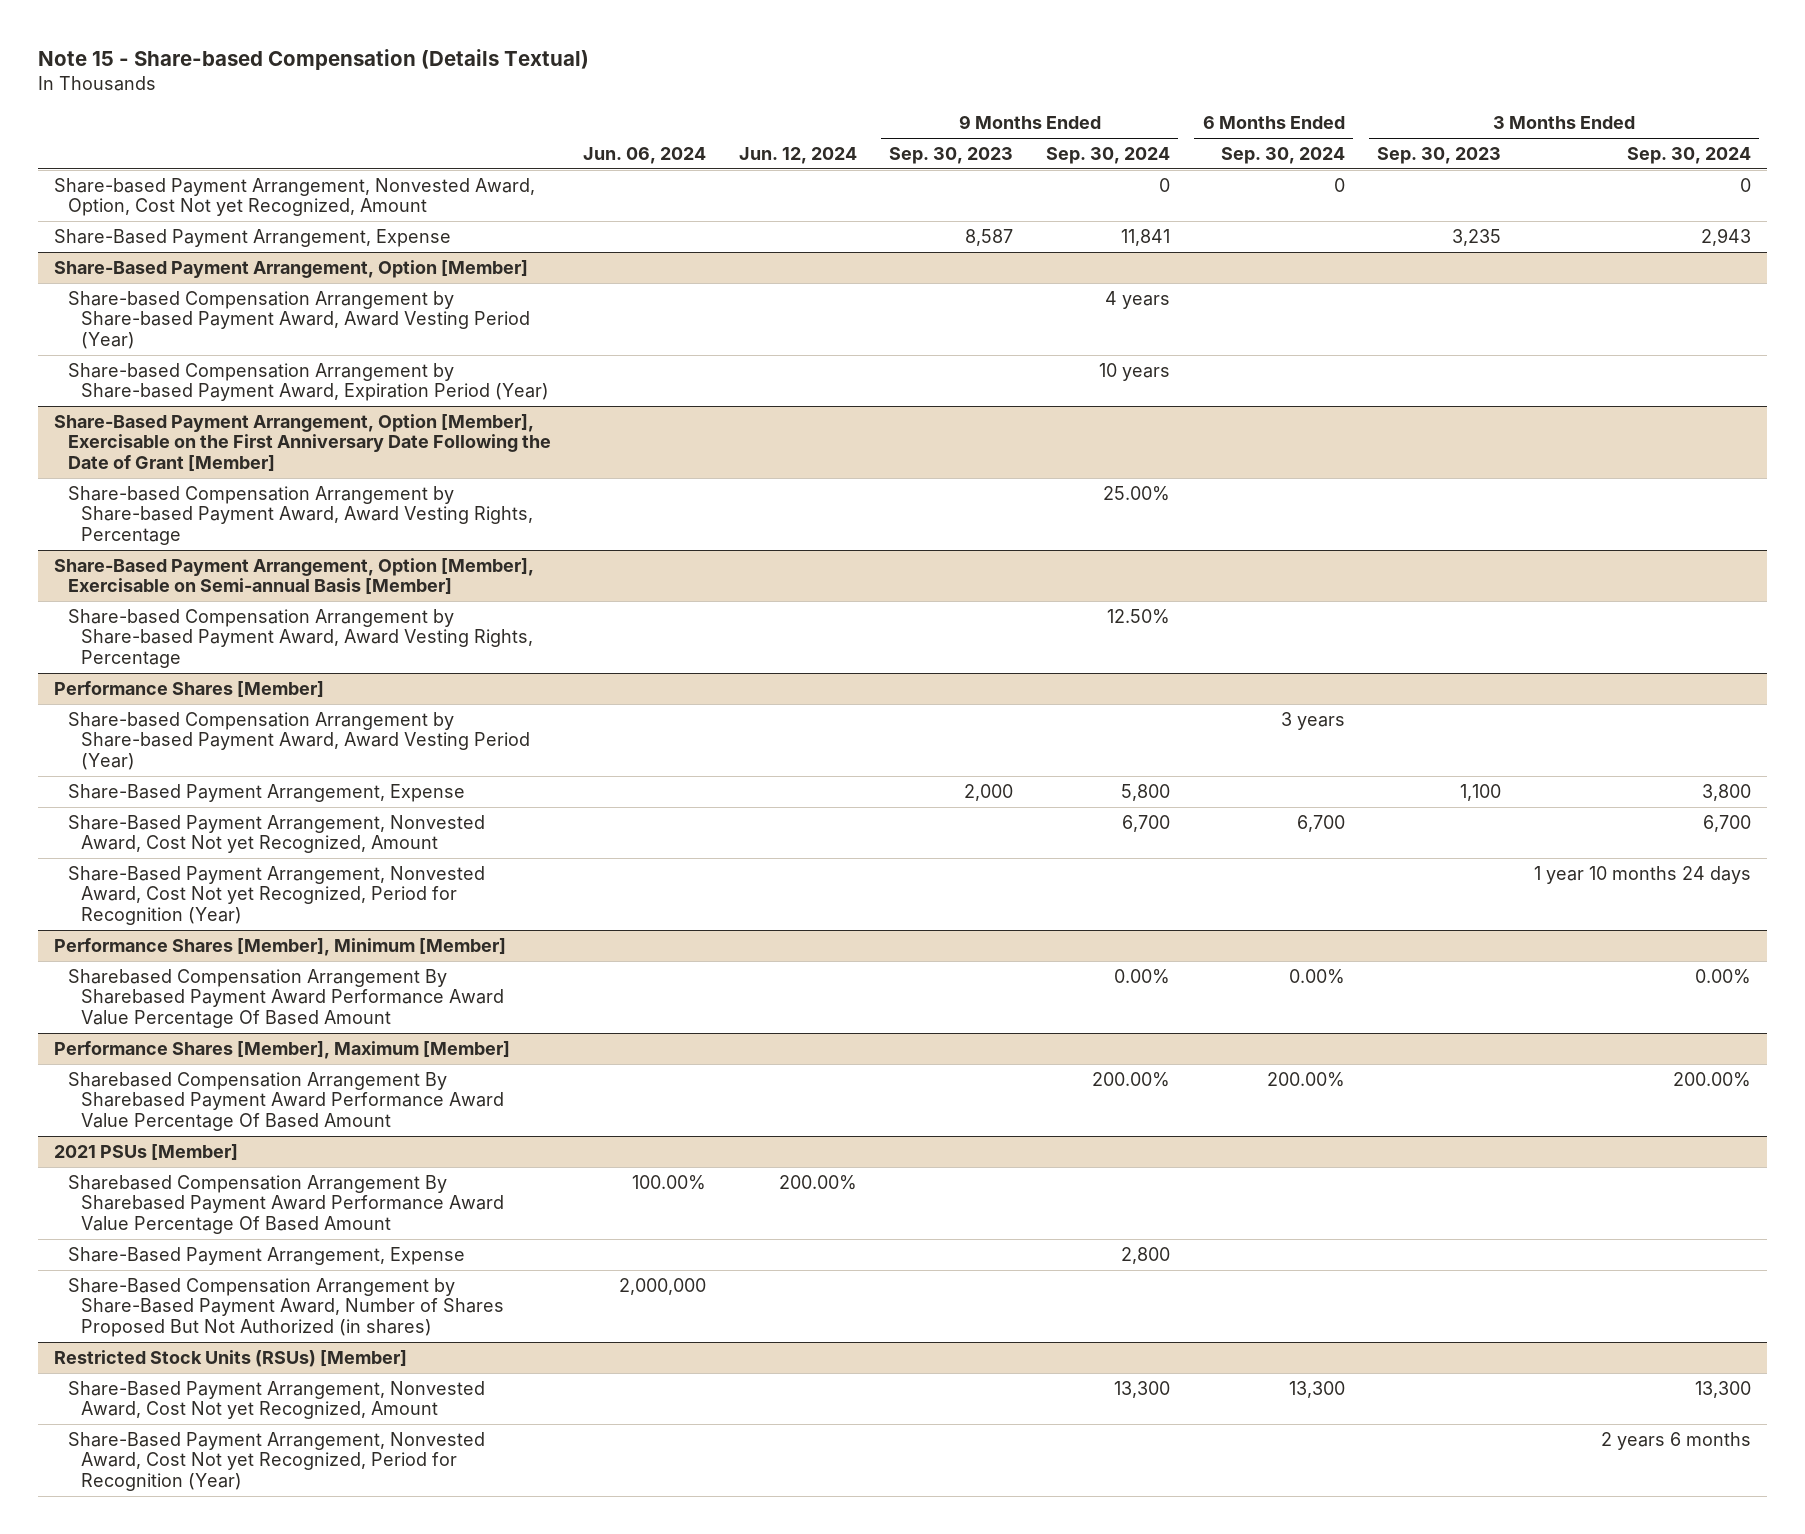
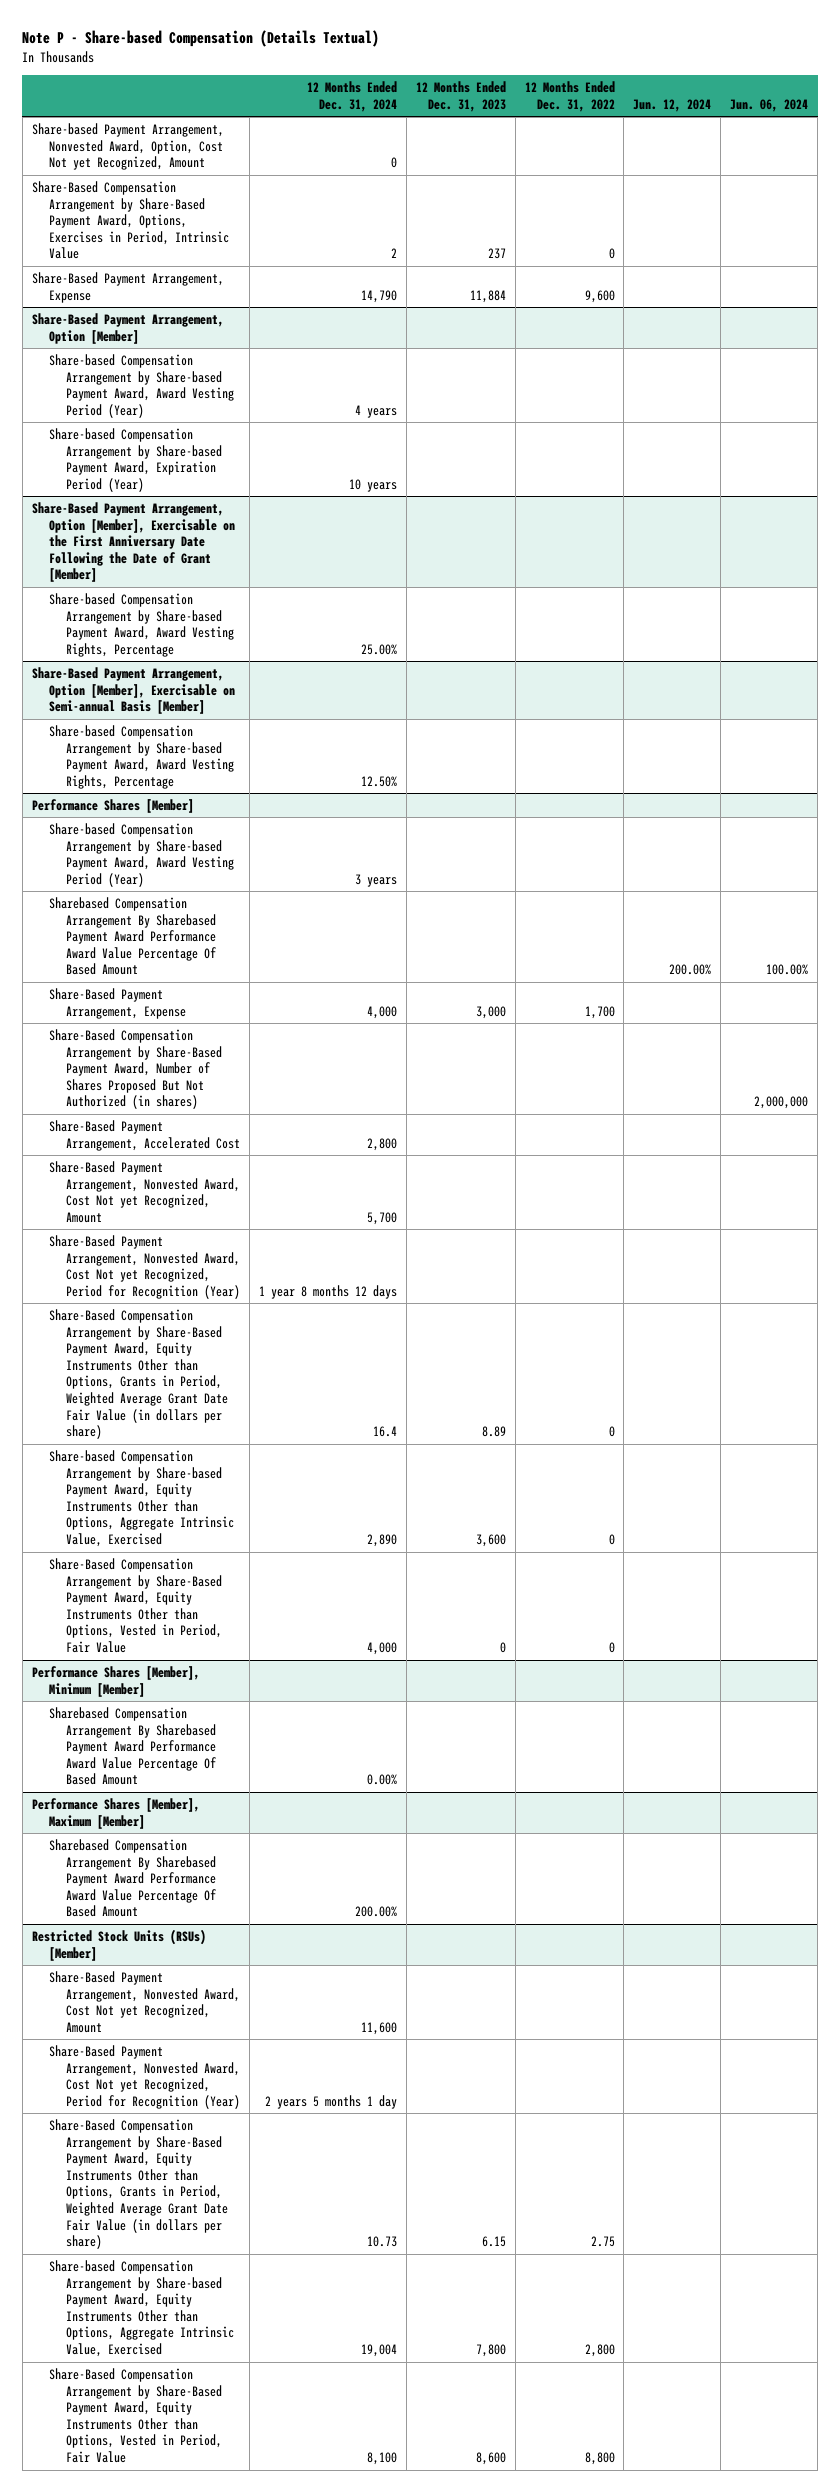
- Note 15 - Share-based Compensation (Details Textual)
+ Note P - Share-based Compensation (Details Textual)
- | Jun. 06, 2024 | Jun. 12, 2024 | 9 Months Ended Sep. 30, 2023 | 9 Months Ended Sep. 30, 2024 | 6 Months Ended Sep. 30, 2024 | 3 Months Ended Sep. 30, 2023 | 3 Months Ended Sep. 30, 2024
+ | 12 Months Ended Dec. 31, 2024 | 12 Months Ended Dec. 31, 2023 | 12 Months Ended Dec. 31, 2022 | Jun. 12, 2024 | Jun. 06, 2024
+ Share-Based Compensation Arrangement by Share-Based Payment Award, Options, Exercises in Period, Intrinsic Value | 2 | 237 | 0 | |
@ Performance Shares [Member]
+ Sharebased Compensation Arrangement By Sharebased Payment Award Performance Award Value Percentage Of Based Amount | | | | 200.00% | 100.00%
+ Share-Based Compensation Arrangement by Share-Based Payment Award, Number of Shares Proposed But Not Authorized (in shares) | | | | | 2,000,000
+ Share-Based Payment Arrangement, Accelerated Cost | 2,800 | | | |
+ Share-Based Compensation Arrangement by Share-Based Payment Award, Equity Instruments Other than Options, Grants in Period, Weighted Average Grant Date Fair Value (in dollars per share) | 16.4 | 8.89 | 0 | |
+ Share-based Compensation Arrangement by Share-based Payment Award, Equity Instruments Other than Options, Aggregate Intrinsic Value, Exercised | 2,890 | 3,600 | 0 | |
+ Share-Based Compensation Arrangement by Share-Based Payment Award, Equity Instruments Other than Options, Vested in Period, Fair Value | 4,000 | 0 | 0 | |
- 2021 PSUs [Member]
- Sharebased Compensation Arrangement By Sharebased Payment Award Performance Award Value Percentage Of Based Amount | 100.00% | 200.00% | | | | |
- Share-Based Payment Arrangement, Expense | | | | 2,800 | | |
- Share-Based Compensation Arrangement by Share-Based Payment Award, Number of Shares Proposed But Not Authorized (in shares) | 2,000,000 | | | | | |
@ Restricted Stock Units (RSUs) [Member]
+ Share-Based Compensation Arrangement by Share-Based Payment Award, Equity Instruments Other than Options, Grants in Period, Weighted Average Grant Date Fair Value (in dollars per share) | 10.73 | 6.15 | 2.75 | |
+ Share-based Compensation Arrangement by Share-based Payment Award, Equity Instruments Other than Options, Aggregate Intrinsic Value, Exercised | 19,004 | 7,800 | 2,800 | |
+ Share-Based Compensation Arrangement by Share-Based Payment Award, Equity Instruments Other than Options, Vested in Period, Fair Value | 8,100 | 8,600 | 8,800 | |

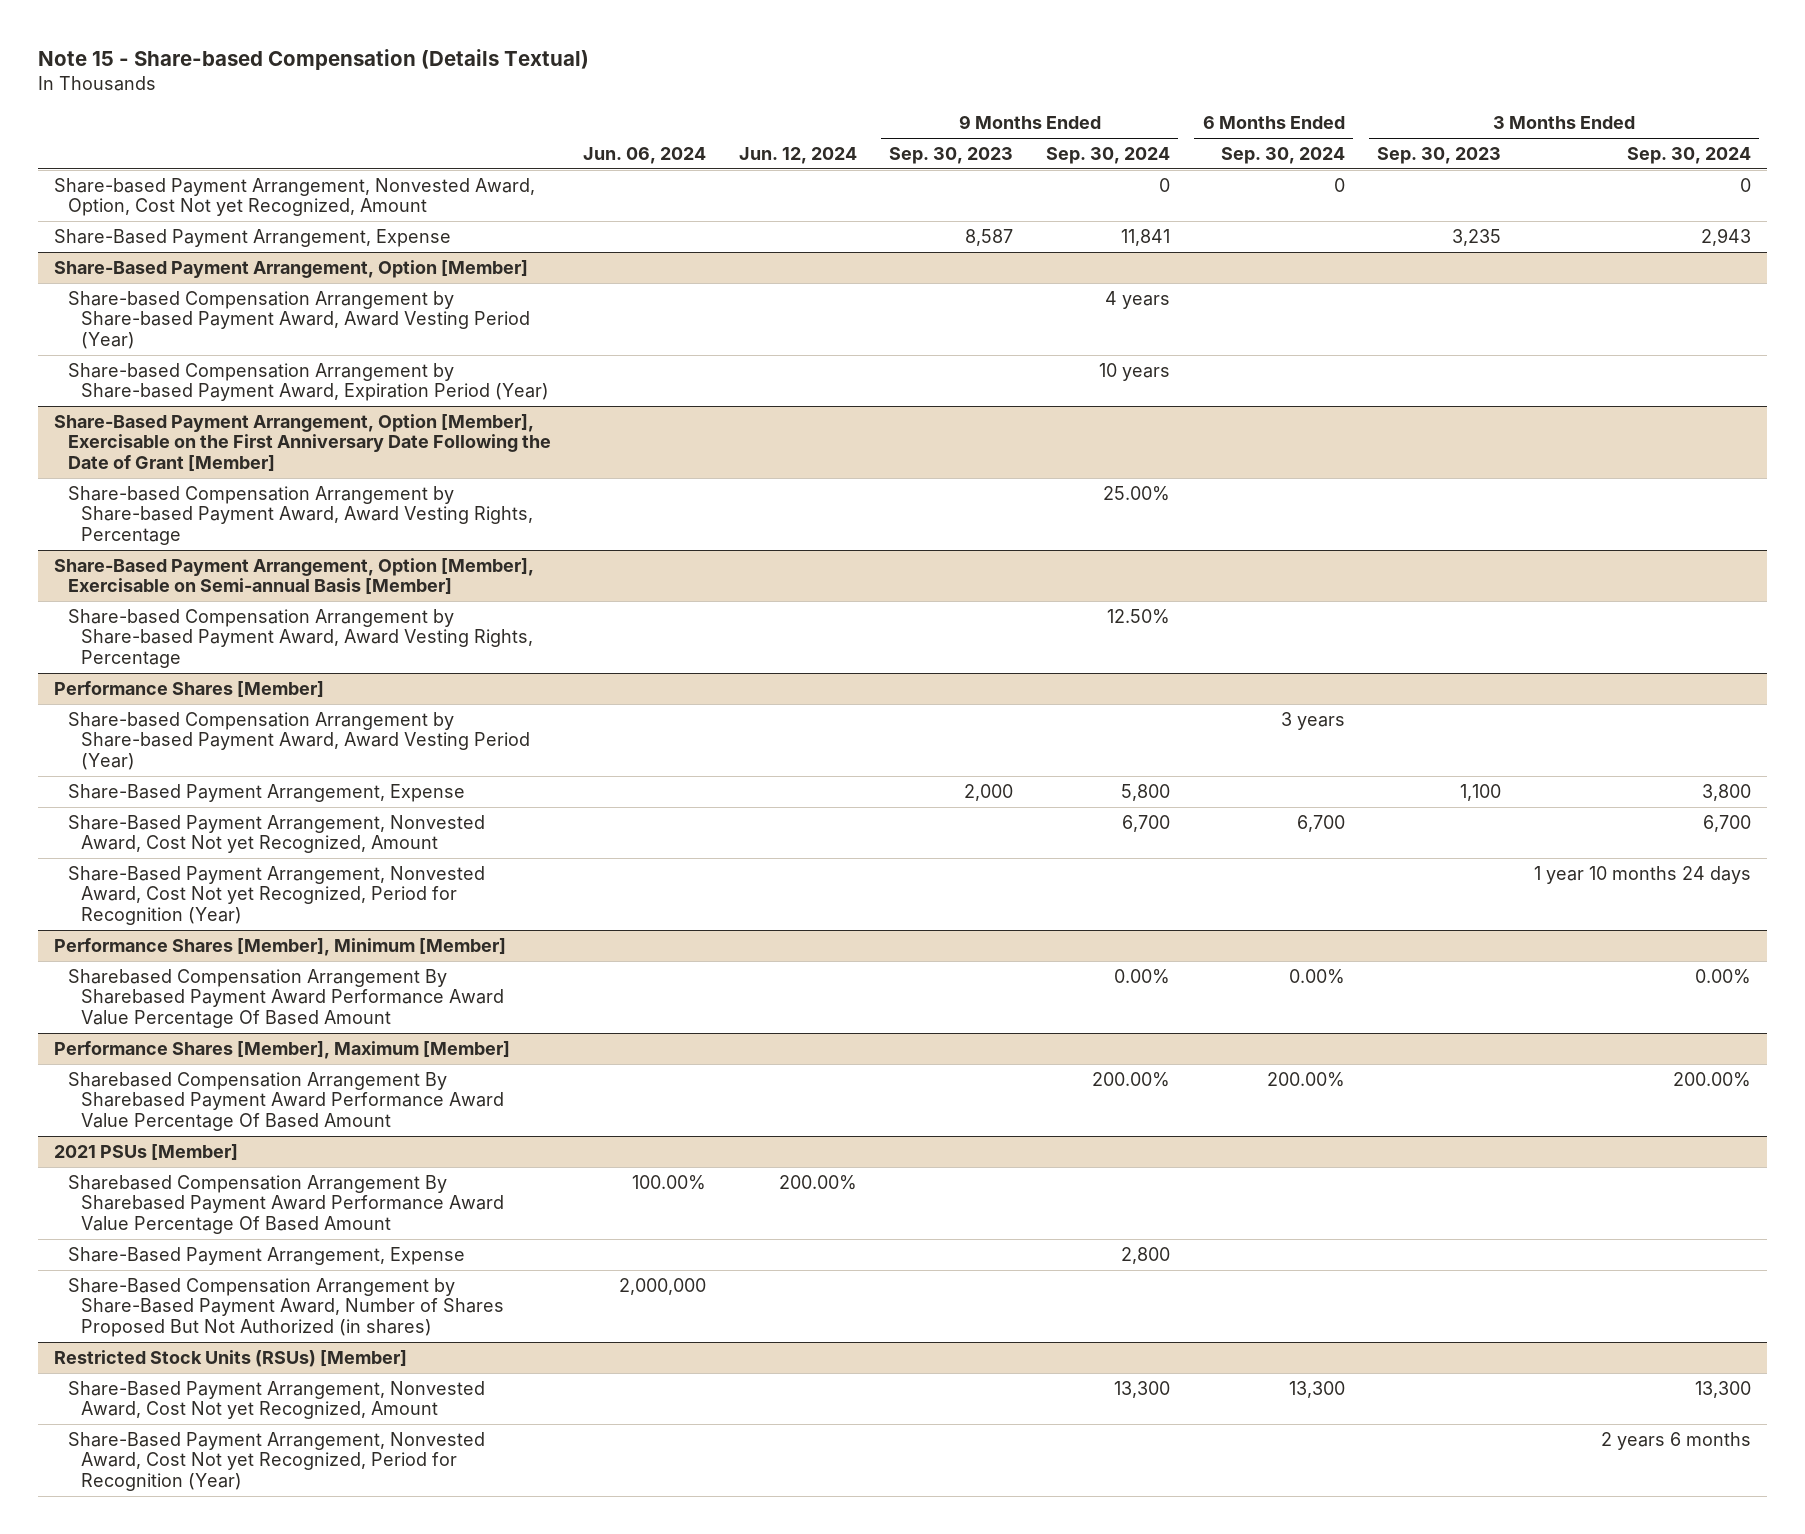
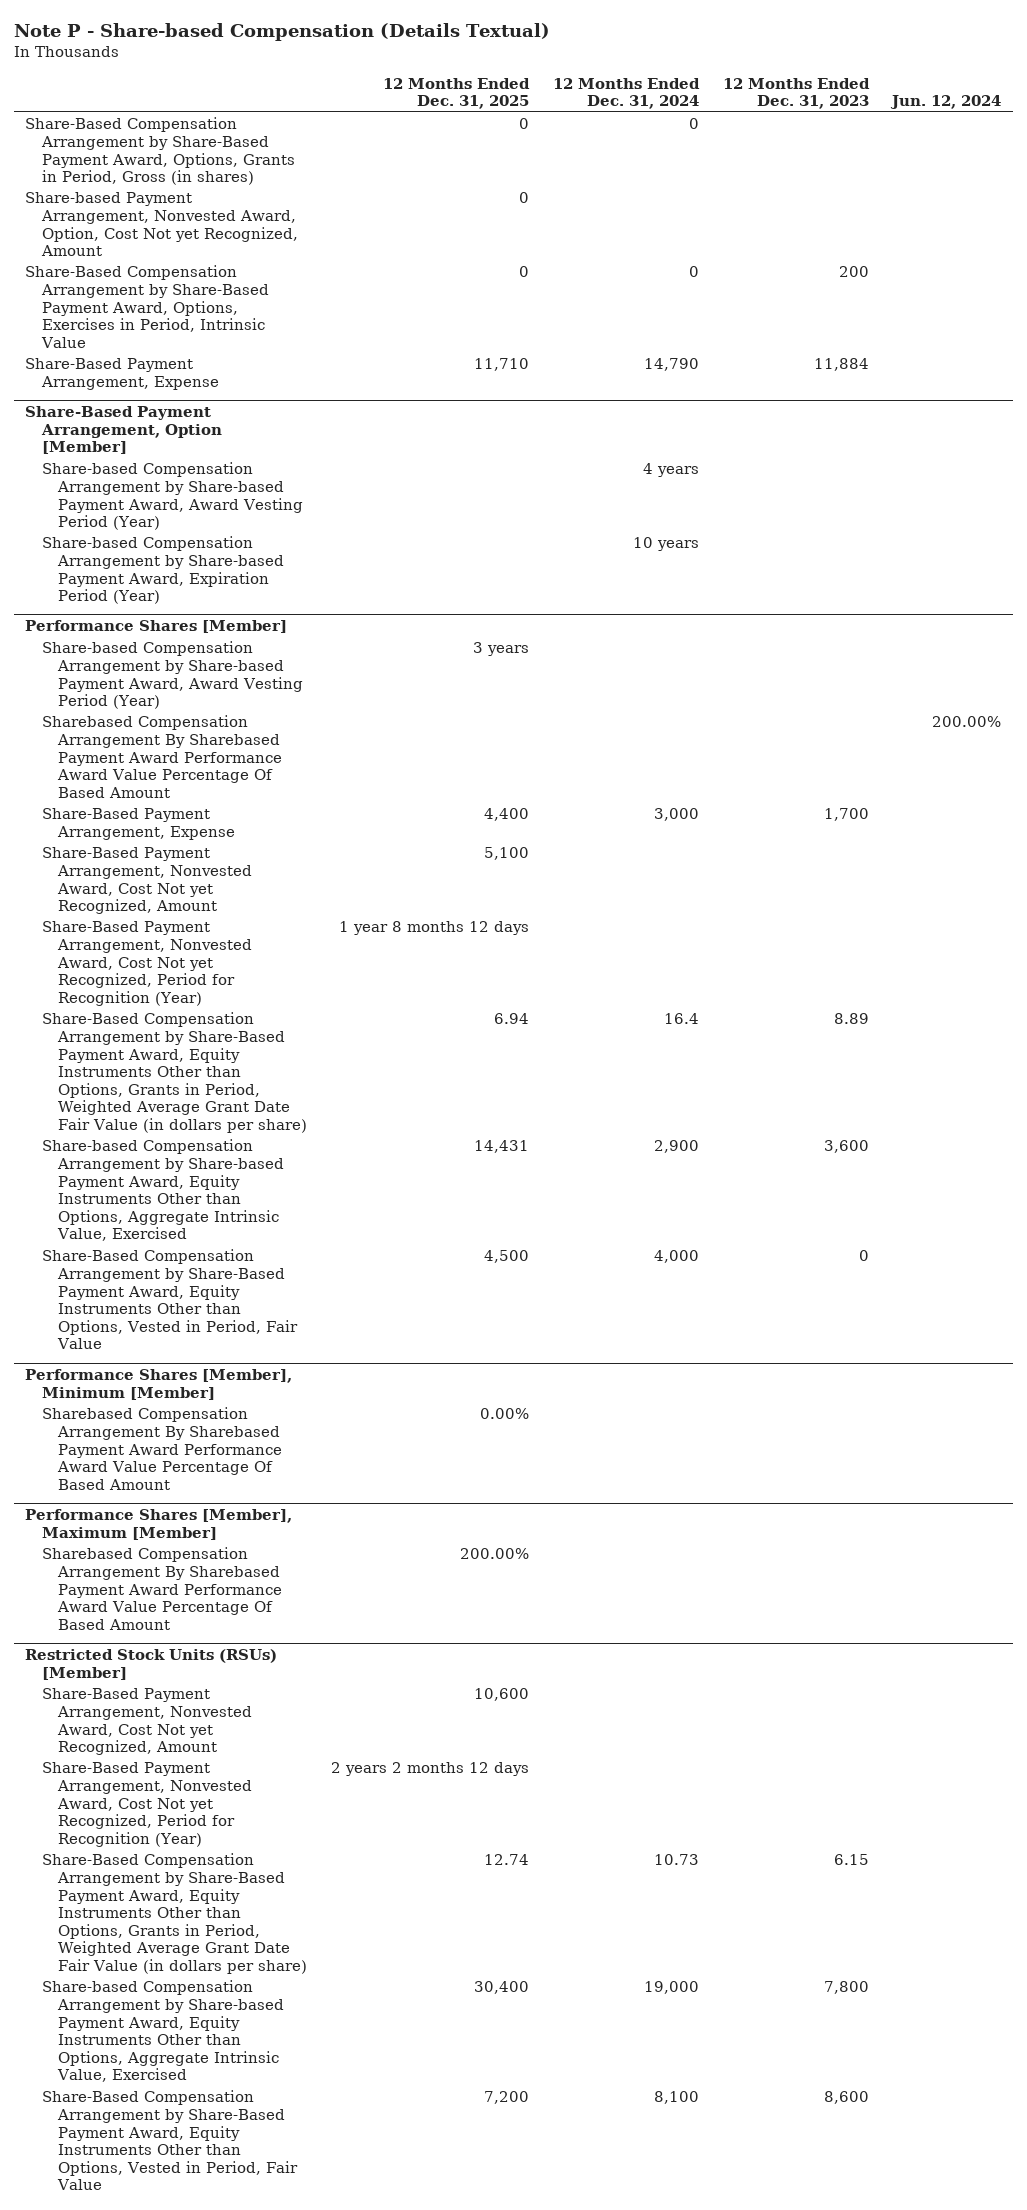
- Note 15 - Share-based Compensation (Details Textual)
+ Note P - Share-based Compensation (Details Textual)
- | Jun. 06, 2024 | Jun. 12, 2024 | 9 Months Ended Sep. 30, 2023 | 9 Months Ended Sep. 30, 2024 | 6 Months Ended Sep. 30, 2024 | 3 Months Ended Sep. 30, 2023 | 3 Months Ended Sep. 30, 2024
+ | 12 Months Ended Dec. 31, 2025 | 12 Months Ended Dec. 31, 2024 | 12 Months Ended Dec. 31, 2023 | Jun. 12, 2024
+ Share-Based Compensation Arrangement by Share-Based Payment Award, Options, Grants in Period, Gross (in shares) | 0 | 0 | |
+ Share-Based Compensation Arrangement by Share-Based Payment Award, Options, Exercises in Period, Intrinsic Value | 0 | 0 | 200 |
- Share-Based Payment Arrangement, Option [Member], Exercisable on the First Anniversary Date Following the Date of Grant [Member]
- Share-based Compensation Arrangement by Share-based Payment Award, Award Vesting Rights, Percentage | | | | 25.00% | | |
- Share-Based Payment Arrangement, Option [Member], Exercisable on Semi-annual Basis [Member]
- Share-based Compensation Arrangement by Share-based Payment Award, Award Vesting Rights, Percentage | | | | 12.50% | | |
@ Performance Shares [Member]
+ Sharebased Compensation Arrangement By Sharebased Payment Award Performance Award Value Percentage Of Based Amount | | | | 200.00%
+ Share-Based Compensation Arrangement by Share-Based Payment Award, Equity Instruments Other than Options, Grants in Period, Weighted Average Grant Date Fair Value (in dollars per share) | 6.94 | 16.4 | 8.89 |
+ Share-based Compensation Arrangement by Share-based Payment Award, Equity Instruments Other than Options, Aggregate Intrinsic Value, Exercised | 14,431 | 2,900 | 3,600 |
+ Share-Based Compensation Arrangement by Share-Based Payment Award, Equity Instruments Other than Options, Vested in Period, Fair Value | 4,500 | 4,000 | 0 |
- 2021 PSUs [Member]
- Sharebased Compensation Arrangement By Sharebased Payment Award Performance Award Value Percentage Of Based Amount | 100.00% | 200.00% | | | | |
- Share-Based Payment Arrangement, Expense | | | | 2,800 | | |
- Share-Based Compensation Arrangement by Share-Based Payment Award, Number of Shares Proposed But Not Authorized (in shares) | 2,000,000 | | | | | |
@ Restricted Stock Units (RSUs) [Member]
+ Share-Based Compensation Arrangement by Share-Based Payment Award, Equity Instruments Other than Options, Grants in Period, Weighted Average Grant Date Fair Value (in dollars per share) | 12.74 | 10.73 | 6.15 |
+ Share-based Compensation Arrangement by Share-based Payment Award, Equity Instruments Other than Options, Aggregate Intrinsic Value, Exercised | 30,400 | 19,000 | 7,800 |
+ Share-Based Compensation Arrangement by Share-Based Payment Award, Equity Instruments Other than Options, Vested in Period, Fair Value | 7,200 | 8,100 | 8,600 |

